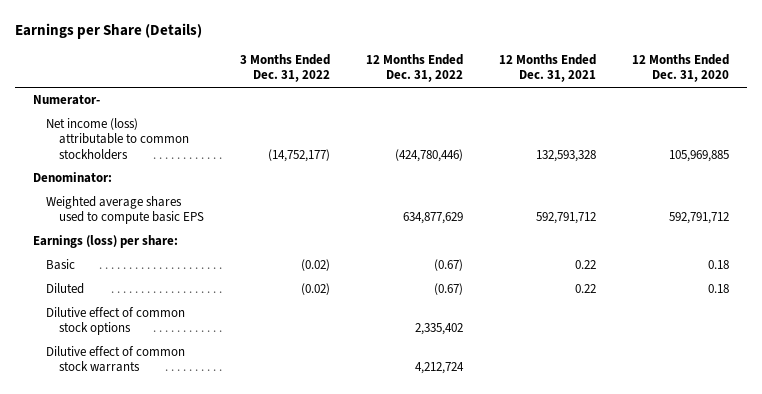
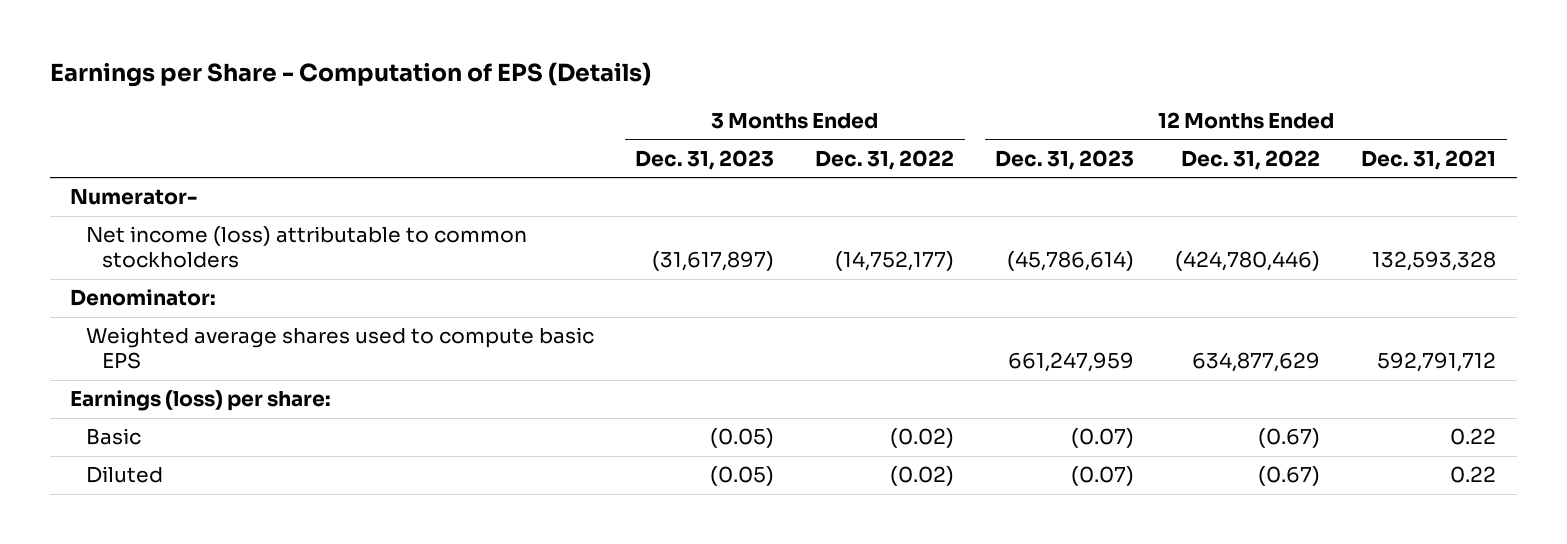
- Earnings per Share (Details)
+ Earnings per Share - Computation of EPS (Details)
- | 3 Months Ended Dec. 31, 2022 | 12 Months Ended Dec. 31, 2022 | 12 Months Ended Dec. 31, 2021 | 12 Months Ended Dec. 31, 2020
+ | 3 Months Ended Dec. 31, 2023 | 3 Months Ended Dec. 31, 2022 | 12 Months Ended Dec. 31, 2023 | 12 Months Ended Dec. 31, 2022 | 12 Months Ended Dec. 31, 2021
- Dilutive effect of common stock options | | 2,335,402 | |
- Dilutive effect of common stock warrants | | 4,212,724 | |

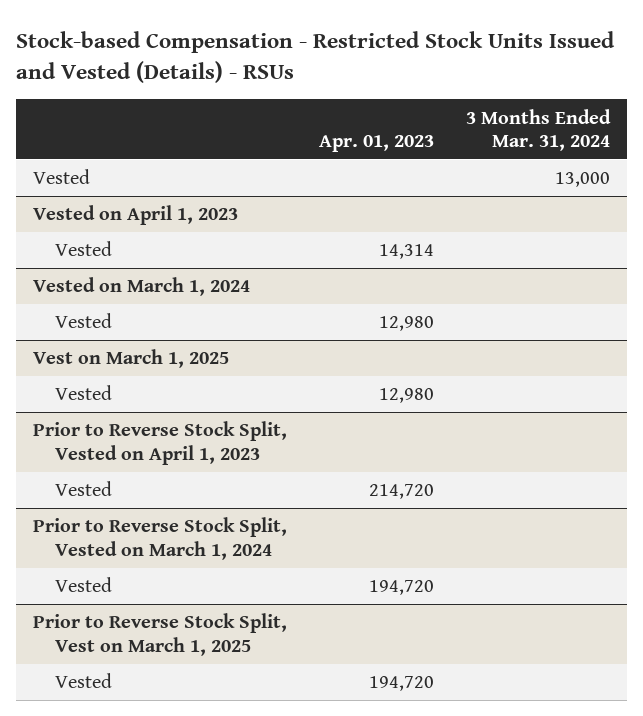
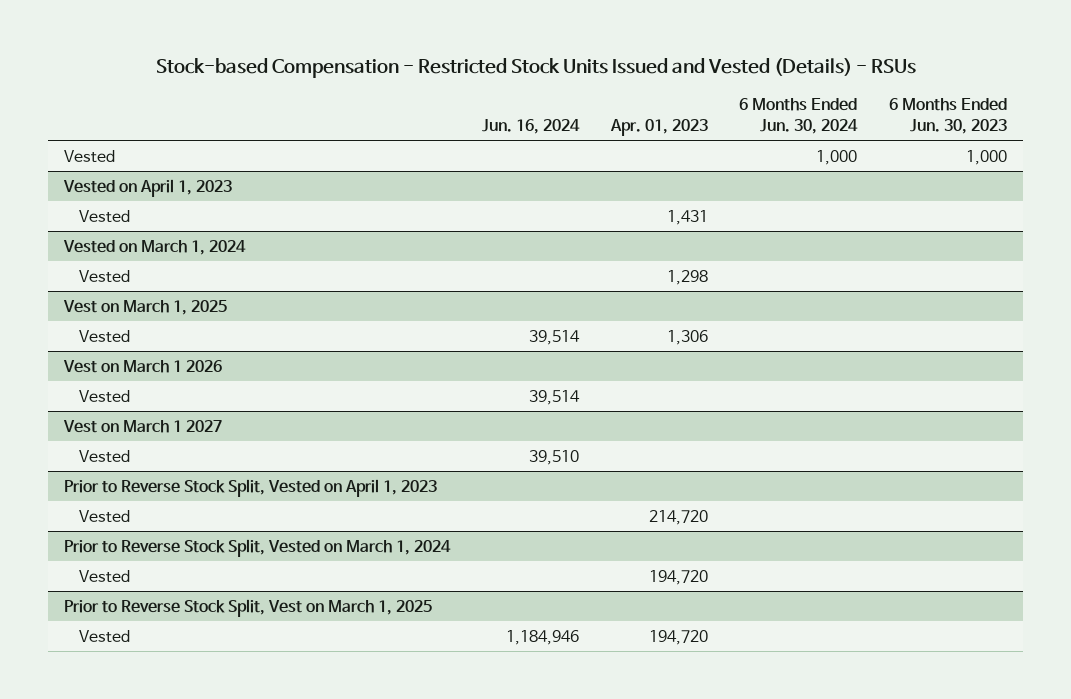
- | Apr. 01, 2023 | 3 Months Ended Mar. 31, 2024
+ | Jun. 16, 2024 | Apr. 01, 2023 | 6 Months Ended Jun. 30, 2024 | 6 Months Ended Jun. 30, 2023
@ Vested on April 1, 2023
- Vested | 14,314 |
+ Vested | | 1,431 | |
@ Vested on March 1, 2024
- Vested | 12,980 |
+ Vested | | 1,298 | |
@ Vest on March 1, 2025
- Vested | 12,980 |
+ Vested | 39,514 | 1,306 | |
+ Vest on March 1 2026
+ Vested | 39,514 | | |
+ Vest on March 1 2027
+ Vested | 39,510 | | |

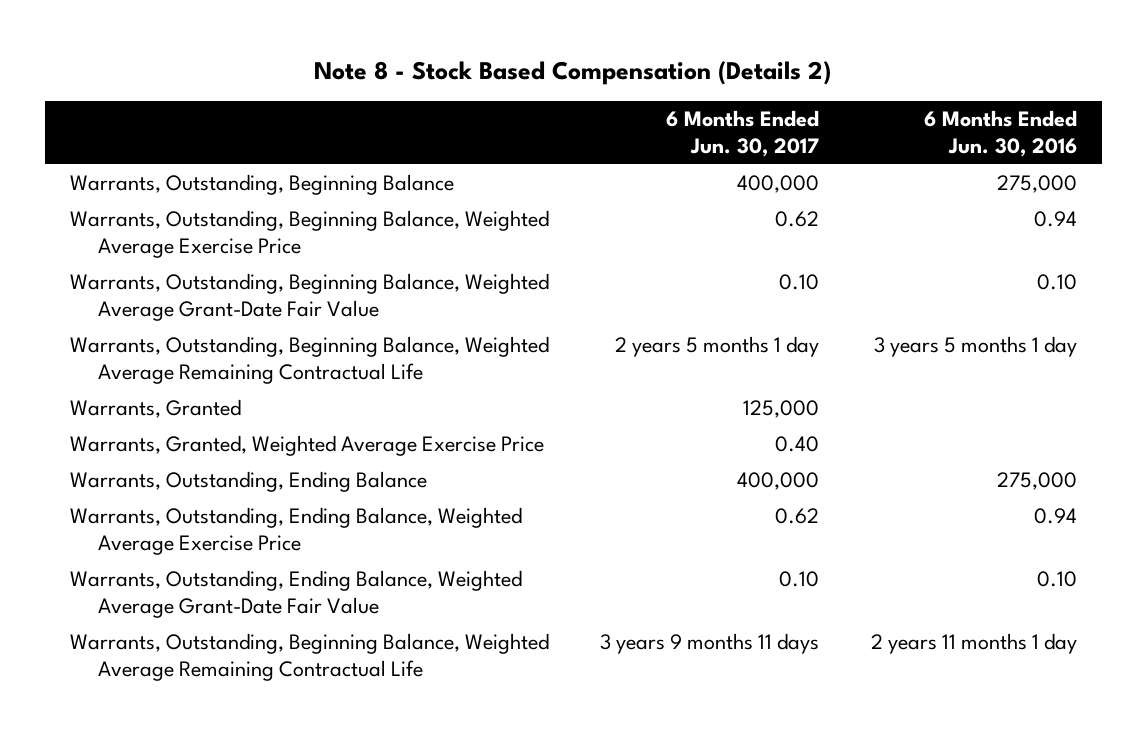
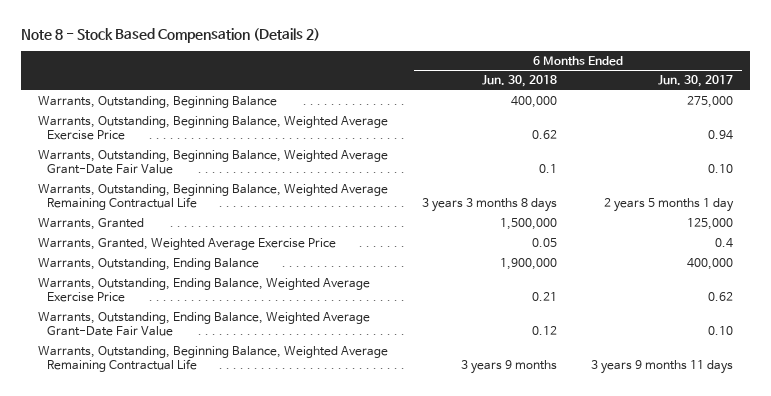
- | 6 Months Ended Jun. 30, 2017 | 6 Months Ended Jun. 30, 2016
+ | 6 Months Ended Jun. 30, 2018 | 6 Months Ended Jun. 30, 2017
- Warrants, Outstanding, Beginning Balance | 400,000 | 275,000
- Warrants, Outstanding, Beginning Balance, Weighted Average Exercise Price | 0.62 | 0.94
+ Warrants, Outstanding, Beginning Balance | 400,000 | 275,000
+ Warrants, Outstanding, Beginning Balance, Weighted Average Exercise Price | 0.62 | 0.94
- Warrants, Granted, Weighted Average Exercise Price | 0.40 |
+ Warrants, Granted, Weighted Average Exercise Price | 0.05 | 0.4

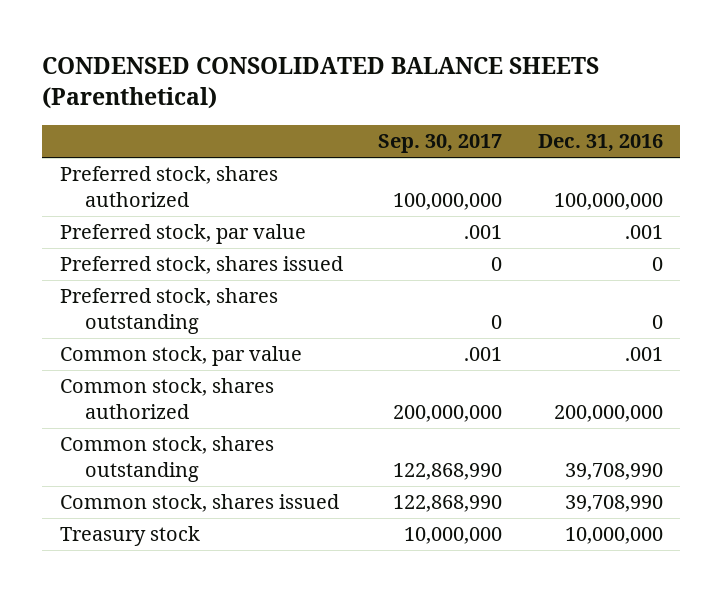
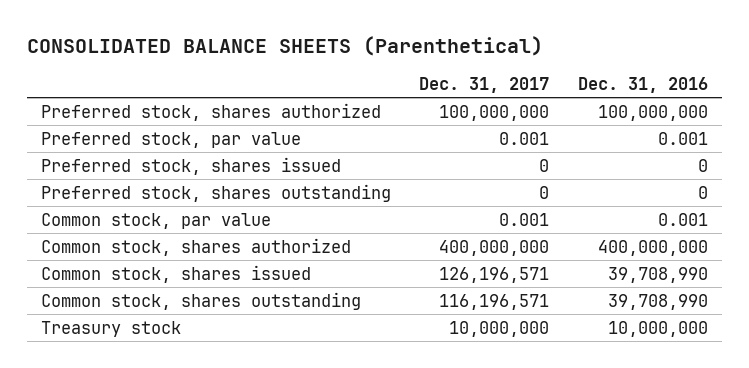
- CONDENSED CONSOLIDATED BALANCE SHEETS (Parenthetical)
+ CONSOLIDATED BALANCE SHEETS (Parenthetical)
- | Sep. 30, 2017 | Dec. 31, 2016
+ | Dec. 31, 2017 | Dec. 31, 2016
- Preferred stock, par value | .001 | .001
+ Preferred stock, par value | 0.001 | 0.001
- Common stock, par value | .001 | .001
- Common stock, shares authorized | 200,000,000 | 200,000,000
+ Common stock, par value | 0.001 | 0.001
+ Common stock, shares authorized | 400,000,000 | 400,000,000
moved down: Common stock, shares outstanding | 116,196,571 | 39,708,990

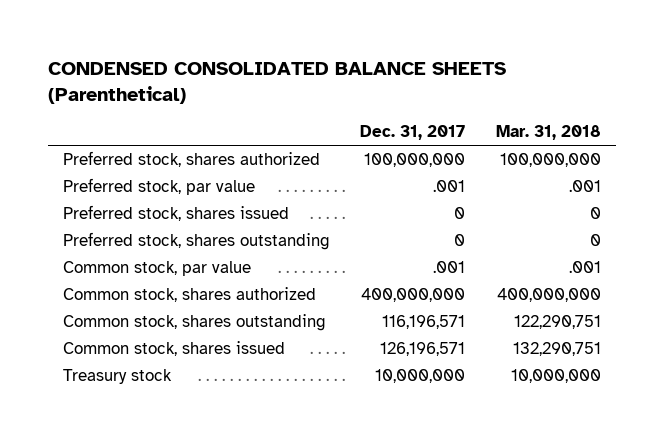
- CONSOLIDATED BALANCE SHEETS (Parenthetical)
+ CONDENSED CONSOLIDATED BALANCE SHEETS (Parenthetical)
- | Dec. 31, 2017 | Dec. 31, 2016
+ | Dec. 31, 2017 | Mar. 31, 2018
- Preferred stock, par value | 0.001 | 0.001
+ Preferred stock, par value | .001 | .001
- Common stock, par value | 0.001 | 0.001
+ Common stock, par value | .001 | .001
moved down: Common stock, shares issued | 126,196,571 | 132,290,751

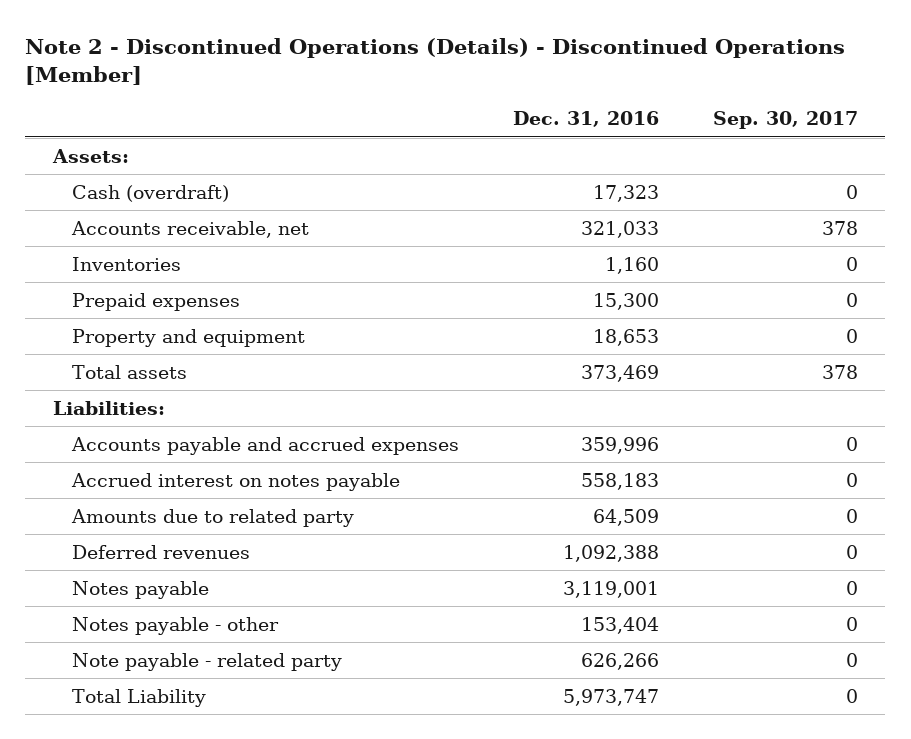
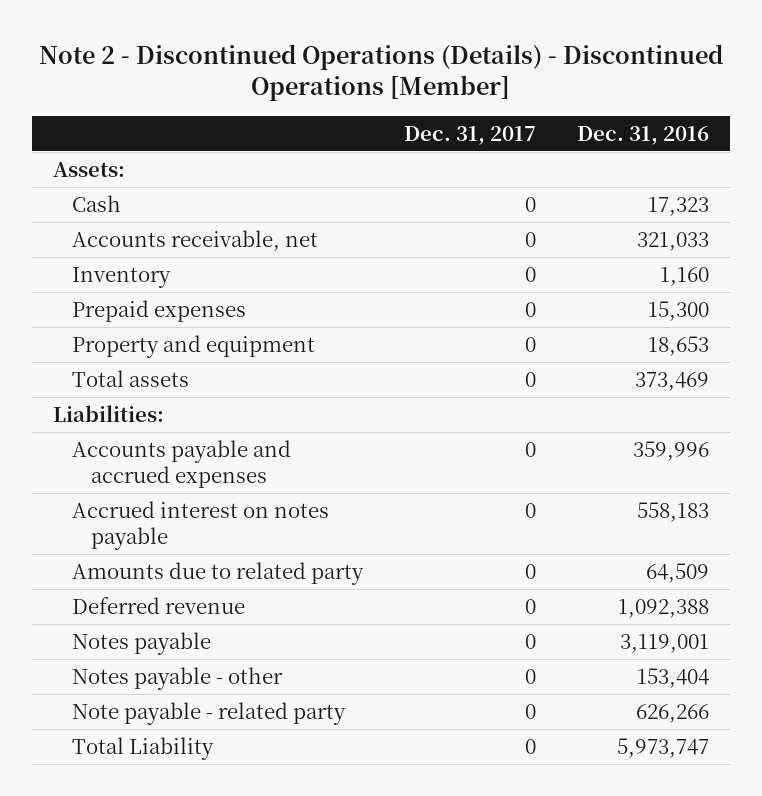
- | Dec. 31, 2016 | Sep. 30, 2017
+ | Dec. 31, 2017 | Dec. 31, 2016
- Cash (overdraft) | 17,323 | 0
+ Cash | 0 | 17,323
- Inventories | 1,160 | 0
+ Inventory | 0 | 1,160
- Deferred revenues | 1,092,388 | 0
+ Deferred revenue | 0 | 1,092,388

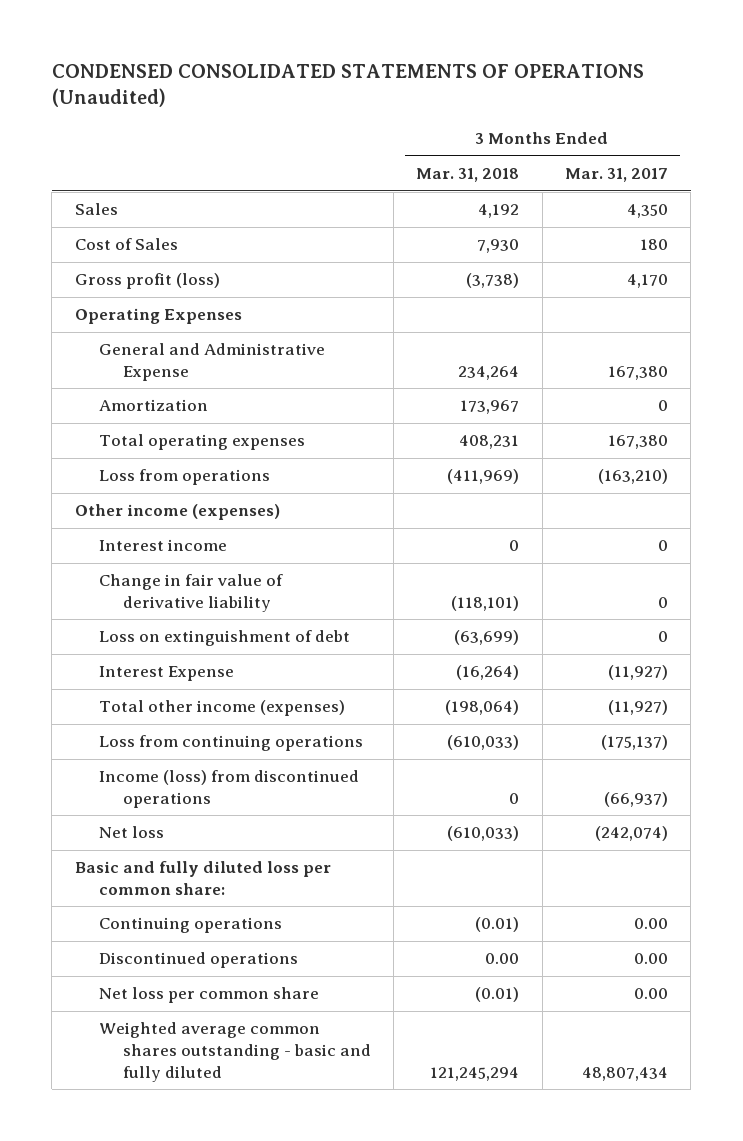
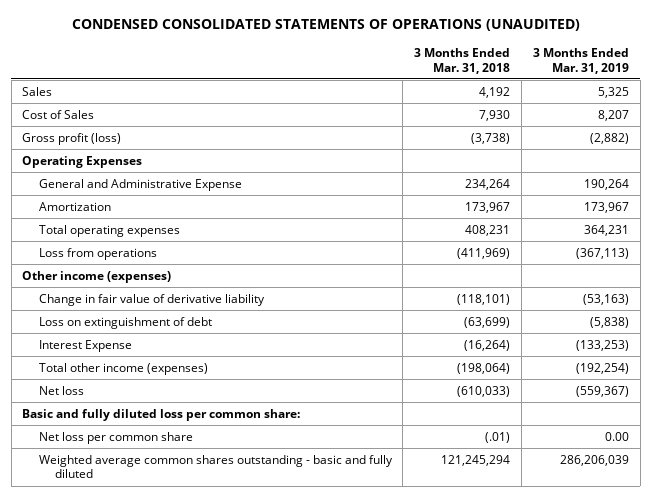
- CONDENSED CONSOLIDATED STATEMENTS OF OPERATIONS (Unaudited)
+ CONDENSED CONSOLIDATED STATEMENTS OF OPERATIONS (UNAUDITED)
- | 3 Months Ended Mar. 31, 2018 | 3 Months Ended Mar. 31, 2017
+ | 3 Months Ended Mar. 31, 2018 | 3 Months Ended Mar. 31, 2019
- Interest income | 0 | 0
- Loss from continuing operations | (610,033) | (175,137)
- Income (loss) from discontinued operations | 0 | (66,937)
- Continuing operations | (0.01) | 0.00
- Discontinued operations | 0.00 | 0.00
- Net loss per common share | (0.01) | 0.00
+ Net loss per common share | (.01) | 0.00

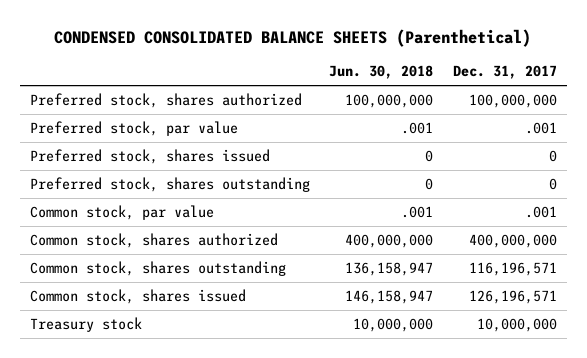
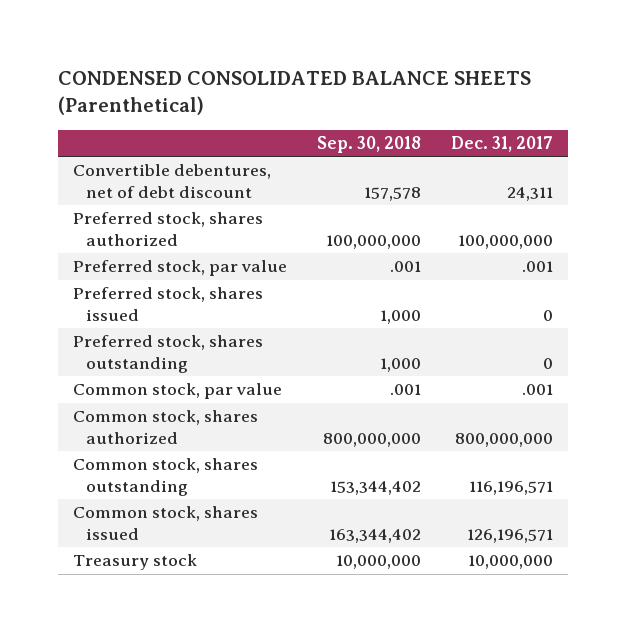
- | Jun. 30, 2018 | Dec. 31, 2017
+ | Sep. 30, 2018 | Dec. 31, 2017
+ Convertible debentures, net of debt discount | 157,578 | 24,311
- Common stock, shares authorized | 400,000,000 | 400,000,000
+ Common stock, shares authorized | 800,000,000 | 800,000,000

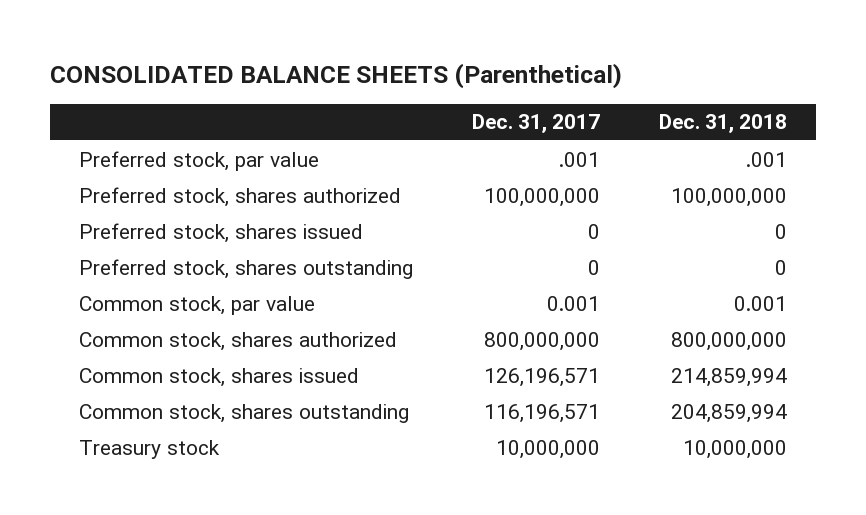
- CONDENSED CONSOLIDATED BALANCE SHEETS (Parenthetical)
+ CONSOLIDATED BALANCE SHEETS (Parenthetical)
- | Sep. 30, 2018 | Dec. 31, 2017
+ | Dec. 31, 2017 | Dec. 31, 2018
- Convertible debentures, net of debt discount | 157,578 | 24,311
moved down: Preferred stock, shares authorized | 100,000,000 | 100,000,000
- Common stock, par value | .001 | .001
+ Common stock, par value | 0.001 | 0.001
moved down: Common stock, shares outstanding | 116,196,571 | 204,859,994

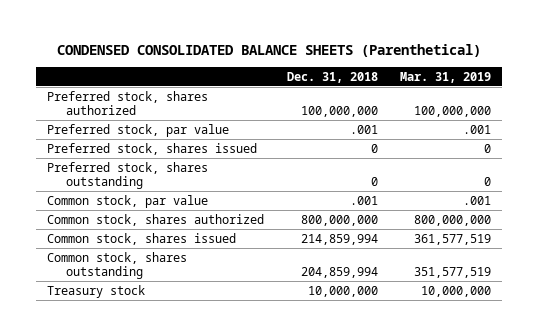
- CONSOLIDATED BALANCE SHEETS (Parenthetical)
+ CONDENSED CONSOLIDATED BALANCE SHEETS (Parenthetical)
- | Dec. 31, 2017 | Dec. 31, 2018
+ | Dec. 31, 2018 | Mar. 31, 2019
moved down: Preferred stock, par value | .001 | .001
- Common stock, par value | 0.001 | 0.001
+ Common stock, par value | .001 | .001

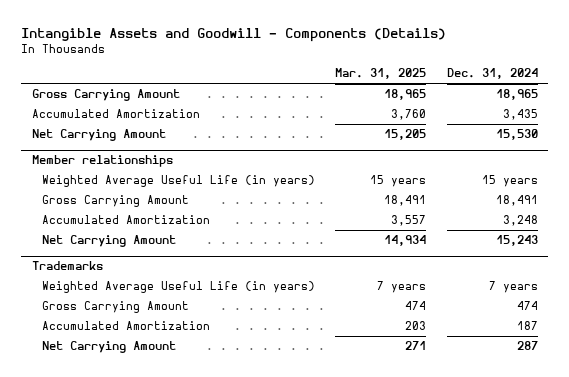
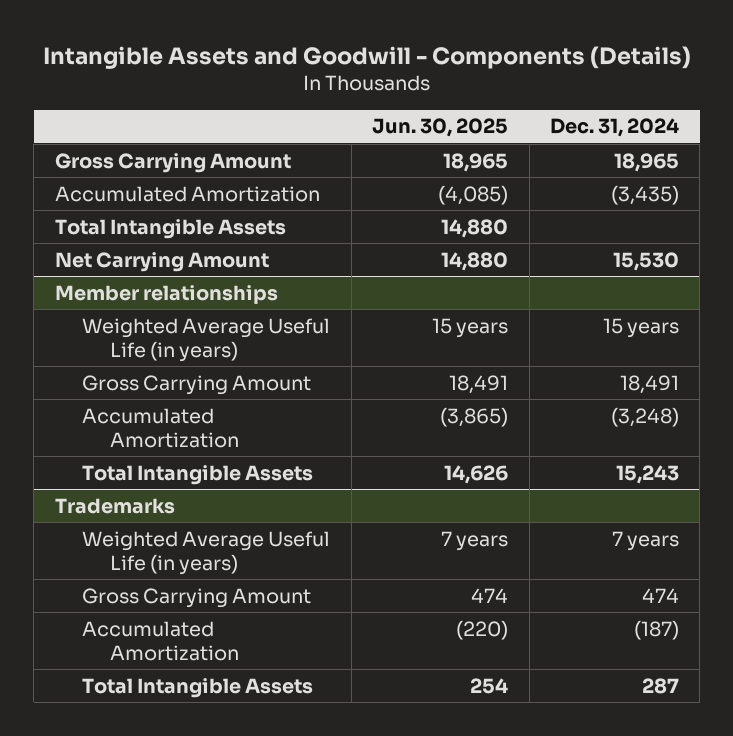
- | Mar. 31, 2025 | Dec. 31, 2024
+ | Jun. 30, 2025 | Dec. 31, 2024
- Accumulated Amortization | 3,760 | 3,435
+ Accumulated Amortization | (4,085) | (3,435)
+ Total Intangible Assets | 14,880 |
@ Member relationships
- Accumulated Amortization | 3,557 | 3,248
- Net Carrying Amount | 14,934 | 15,243
+ Accumulated Amortization | (3,865) | (3,248)
+ Total Intangible Assets | 14,626 | 15,243
@ Trademarks
- Accumulated Amortization | 203 | 187
- Net Carrying Amount | 271 | 287
+ Accumulated Amortization | (220) | (187)
+ Total Intangible Assets | 254 | 287

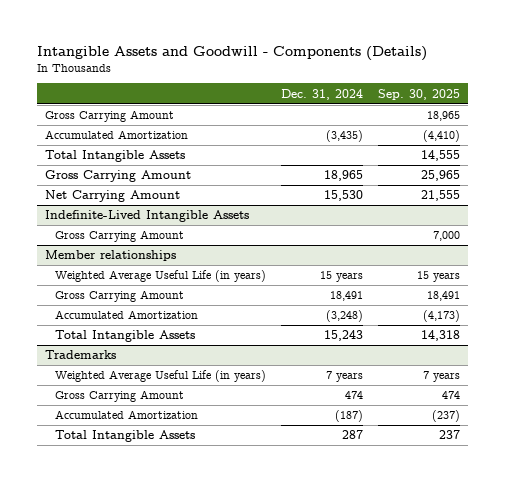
- | Jun. 30, 2025 | Dec. 31, 2024
+ | Dec. 31, 2024 | Sep. 30, 2025
+ Gross Carrying Amount | | 18,965
moved down: Gross Carrying Amount | 18,965 | 25,965
+ Indefinite-Lived Intangible Assets
+ Gross Carrying Amount | | 7,000

